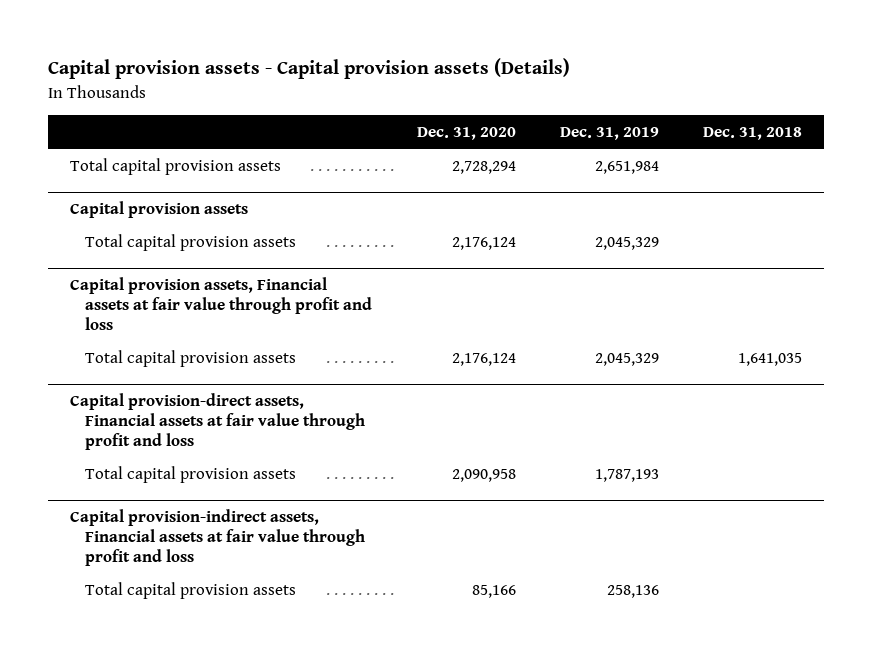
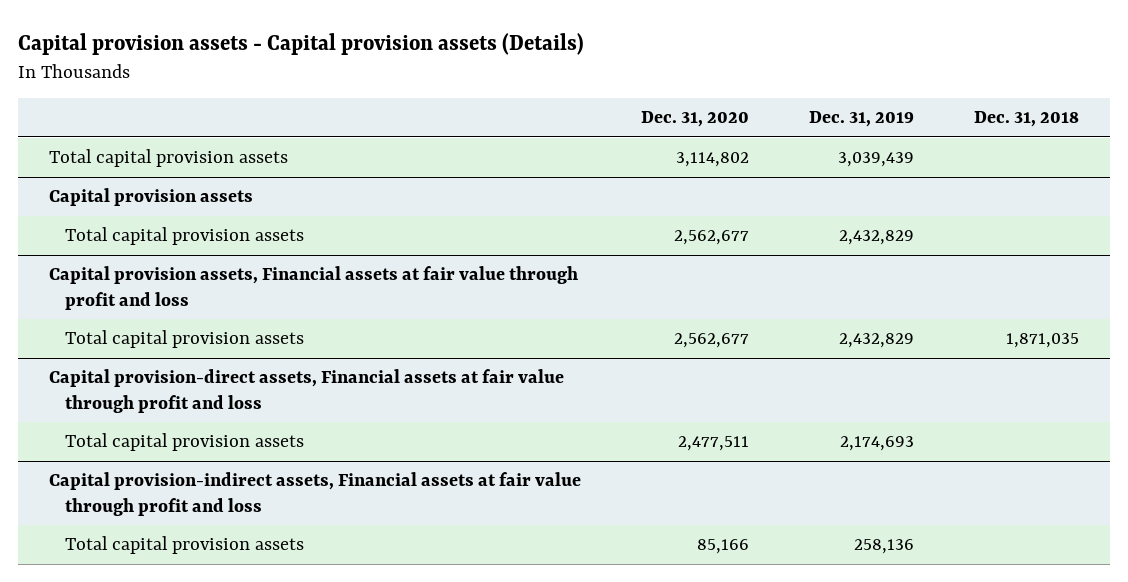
- Total capital provision assets | 2,728,294 | 2,651,984 |
+ Total capital provision assets | 3,114,802 | 3,039,439 |
@ Capital provision assets
- Total capital provision assets | 2,176,124 | 2,045,329 |
+ Total capital provision assets | 2,562,677 | 2,432,829 |
@ Capital provision assets, Financial assets at fair value through profit and loss
- Total capital provision assets | 2,176,124 | 2,045,329 | 1,641,035
+ Total capital provision assets | 2,562,677 | 2,432,829 | 1,871,035
@ Capital provision-direct assets, Financial assets at fair value through profit and loss
- Total capital provision assets | 2,090,958 | 1,787,193 |
+ Total capital provision assets | 2,477,511 | 2,174,693 |

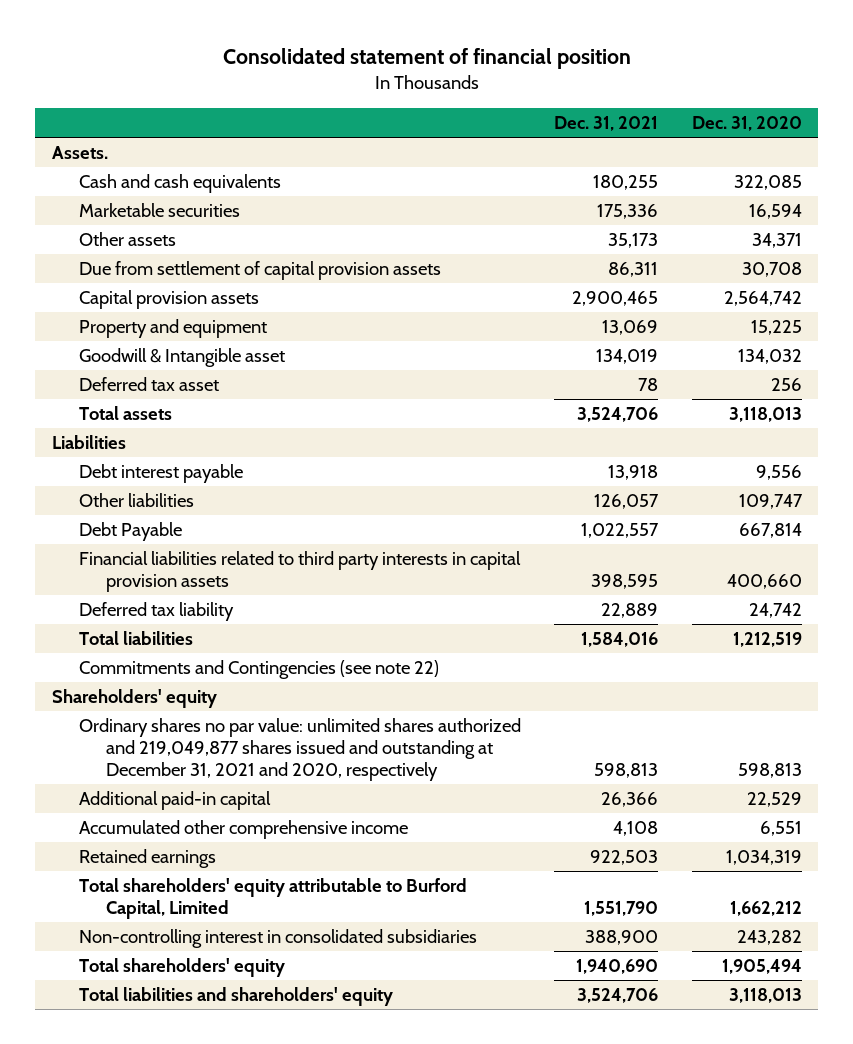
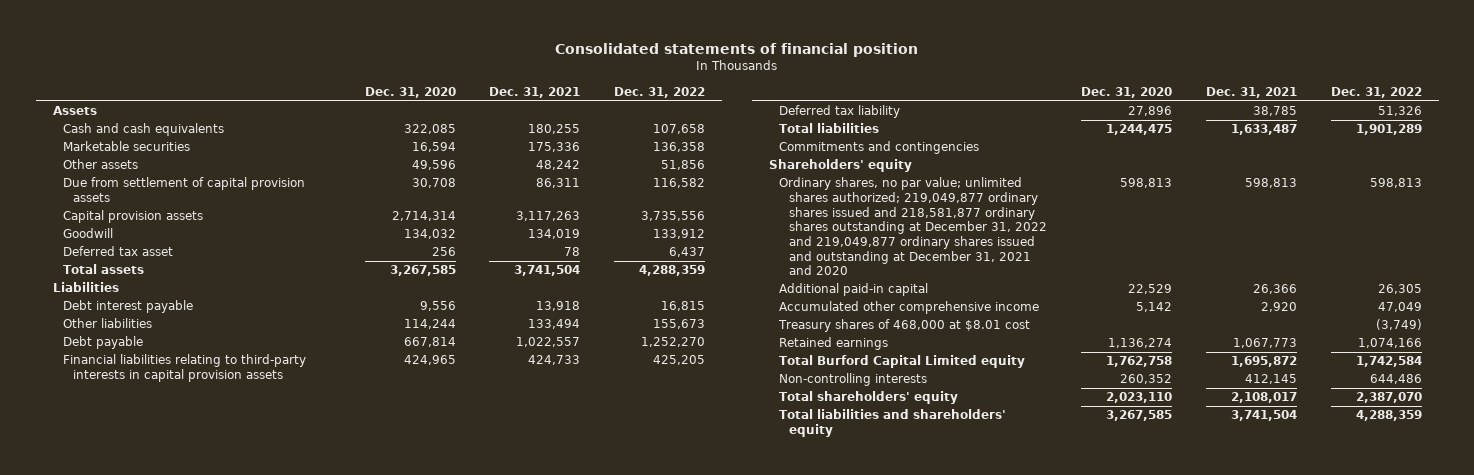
- Consolidated statement of financial position
+ Consolidated statements of financial position
- | Dec. 31, 2021 | Dec. 31, 2020
+ | Dec. 31, 2020 | Dec. 31, 2021 | Dec. 31, 2022
- Assets.
+ Assets
- Other assets | 35,173 | 34,371
+ Other assets | 49,596 | 48,242 | 51,856
- Capital provision assets | 2,900,465 | 2,564,742
- Property and equipment | 13,069 | 15,225
- Goodwill & Intangible asset | 134,019 | 134,032
+ Capital provision assets | 2,714,314 | 3,117,263 | 3,735,556
+ Goodwill | 134,032 | 134,019 | 133,912
- Total assets | 3,524,706 | 3,118,013
+ Total assets | 3,267,585 | 3,741,504 | 4,288,359
- Other liabilities | 126,057 | 109,747
- Debt Payable | 1,022,557 | 667,814
- Financial liabilities related to third party interests in capital provision assets | 398,595 | 400,660
- Deferred tax liability | 22,889 | 24,742
- Total liabilities | 1,584,016 | 1,212,519
- Commitments and Contingencies (see note 22)
+ Other liabilities | 114,244 | 133,494 | 155,673
+ Debt payable | 667,814 | 1,022,557 | 1,252,270
+ Financial liabilities relating to third-party interests in capital provision assets | 424,965 | 424,733 | 425,205
+ Deferred tax liability | 27,896 | 38,785 | 51,326
+ Total liabilities | 1,244,475 | 1,633,487 | 1,901,289
+ Commitments and contingencies
- Ordinary shares no par value: unlimited shares authorized and 219,049,877 shares issued and outstanding at December 31, 2021 and 2020, respectively | 598,813 | 598,813
+ Ordinary shares, no par value; unlimited shares authorized; 219,049,877 ordinary shares issued and 218,581,877 ordinary shares outstanding at December 31, 2022 and 219,049,877 ordinary shares issued and outstanding at December 31, 2021 and 2020 | 598,813 | 598,813 | 598,813
- Accumulated other comprehensive income | 4,108 | 6,551
- Retained earnings | 922,503 | 1,034,319
- Total shareholders' equity attributable to Burford Capital, Limited | 1,551,790 | 1,662,212
- Non-controlling interest in consolidated subsidiaries | 388,900 | 243,282
- Total shareholders' equity | 1,940,690 | 1,905,494
- Total liabilities and shareholders' equity | 3,524,706 | 3,118,013
+ Accumulated other comprehensive income | 5,142 | 2,920 | 47,049
+ Treasury shares of 468,000 at $8.01 cost | | | (3,749)
+ Retained earnings | 1,136,274 | 1,067,773 | 1,074,166
+ Total Burford Capital Limited equity | 1,762,758 | 1,695,872 | 1,742,584
+ Non-controlling interests | 260,352 | 412,145 | 644,486
+ Total shareholders' equity | 2,023,110 | 2,108,017 | 2,387,070
+ Total liabilities and shareholders' equity | 3,267,585 | 3,741,504 | 4,288,359

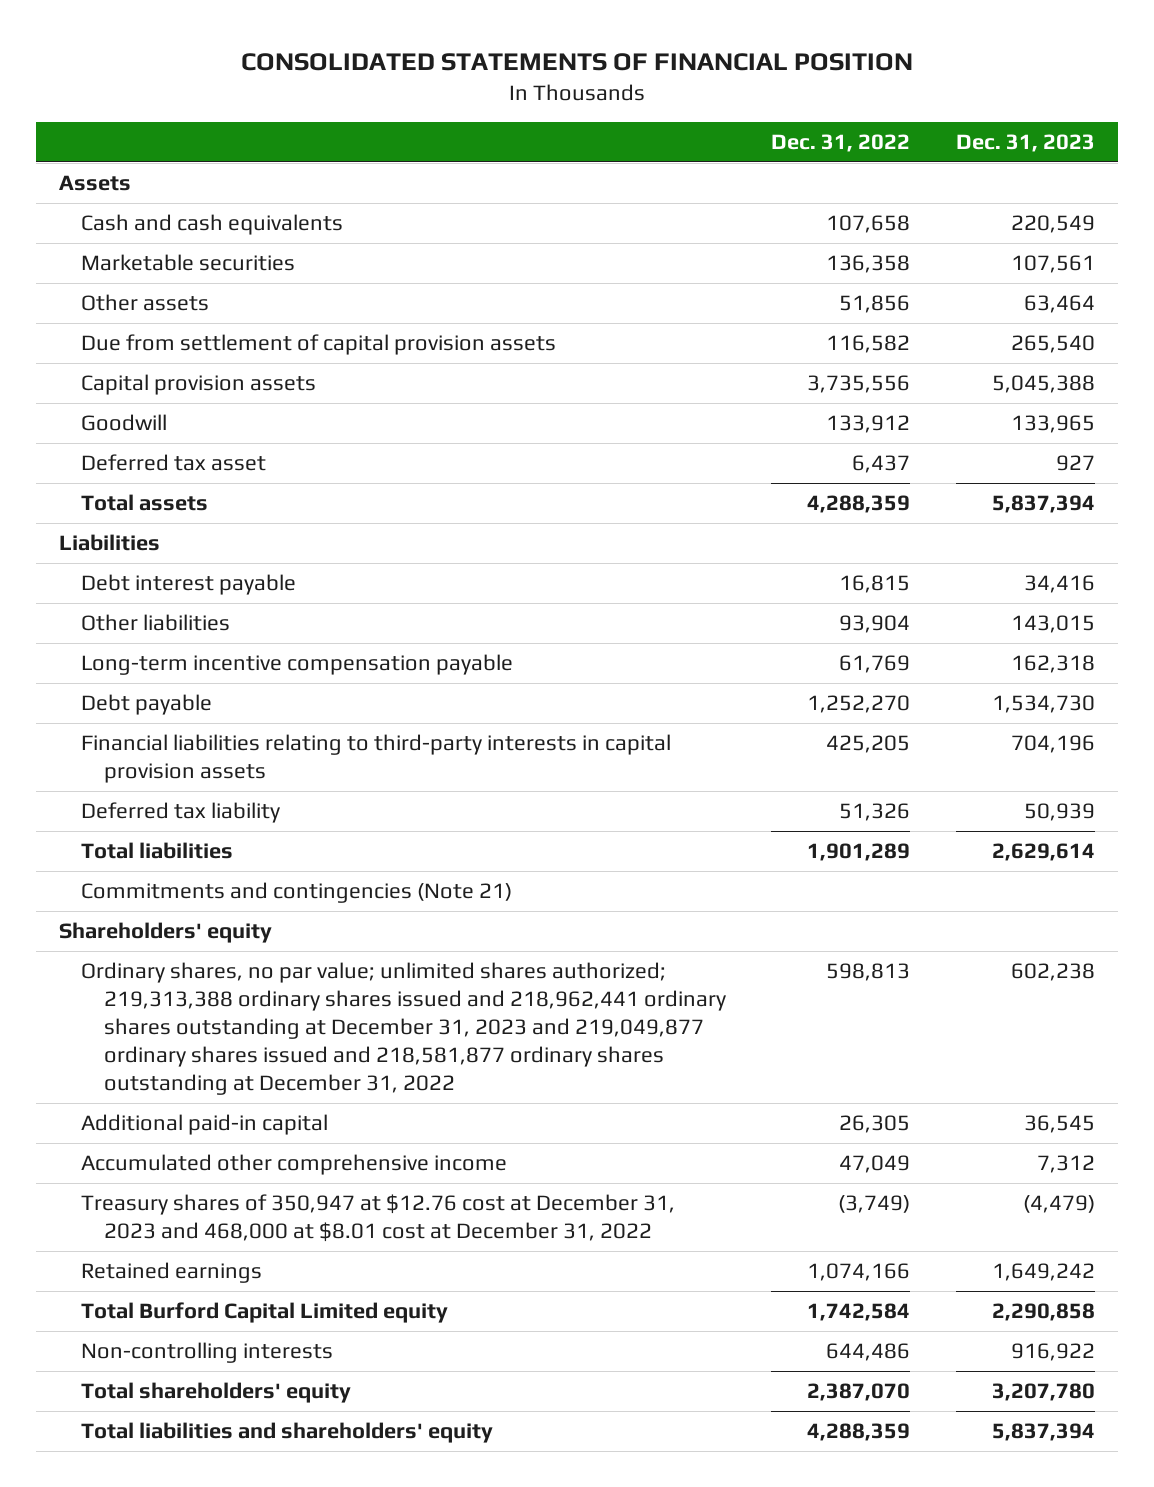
- Consolidated statements of financial position
+ CONSOLIDATED STATEMENTS OF FINANCIAL POSITION
- | Dec. 31, 2020 | Dec. 31, 2021 | Dec. 31, 2022
+ | Dec. 31, 2022 | Dec. 31, 2023
- Other liabilities | 114,244 | 133,494 | 155,673
+ Other liabilities | 93,904 | 143,015
+ Long-term incentive compensation payable | 61,769 | 162,318
- Commitments and contingencies
+ Commitments and contingencies (Note 21)
- Ordinary shares, no par value; unlimited shares authorized; 219,049,877 ordinary shares issued and 218,581,877 ordinary shares outstanding at December 31, 2022 and 219,049,877 ordinary shares issued and outstanding at December 31, 2021 and 2020 | 598,813 | 598,813 | 598,813
+ Ordinary shares, no par value; unlimited shares authorized; 219,313,388 ordinary shares issued and 218,962,441 ordinary shares outstanding at December 31, 2023 and 219,049,877 ordinary shares issued and 218,581,877 ordinary shares outstanding at December 31, 2022 | 598,813 | 602,238
- Treasury shares of 468,000 at $8.01 cost | | | (3,749)
+ Treasury shares of 350,947 at $12.76 cost at December 31, 2023 and 468,000 at $8.01 cost at December 31, 2022 | (3,749) | (4,479)

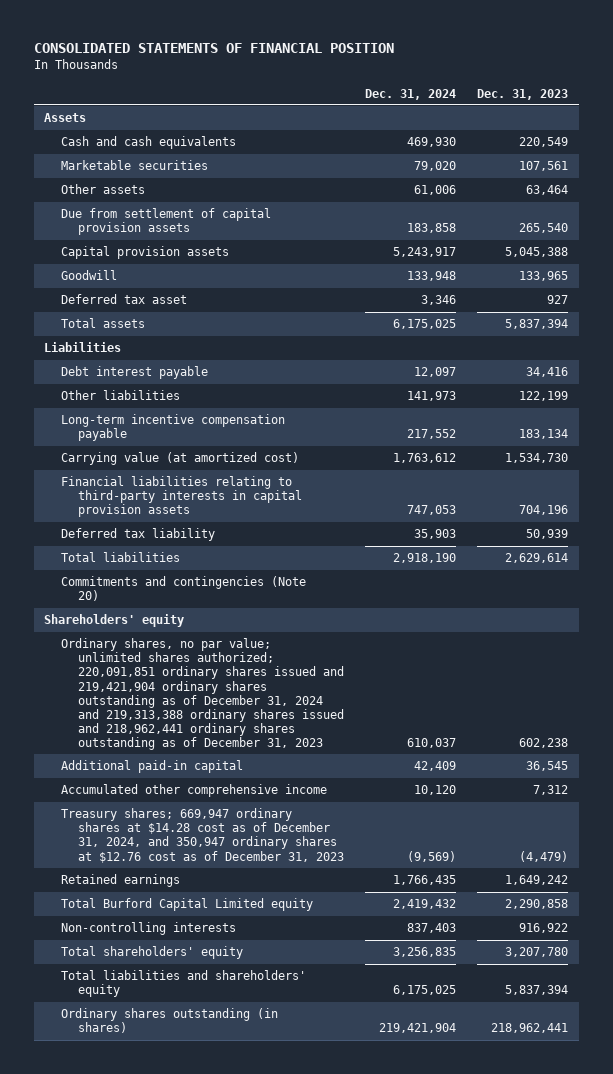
- | Dec. 31, 2022 | Dec. 31, 2023
+ | Dec. 31, 2024 | Dec. 31, 2023
- Other liabilities | 93,904 | 143,015
- Long-term incentive compensation payable | 61,769 | 162,318
- Debt payable | 1,252,270 | 1,534,730
+ Other liabilities | 141,973 | 122,199
+ Long-term incentive compensation payable | 217,552 | 183,134
+ Carrying value (at amortized cost) | 1,763,612 | 1,534,730
- Commitments and contingencies (Note 21)
+ Commitments and contingencies (Note 20)
- Ordinary shares, no par value; unlimited shares authorized; 219,313,388 ordinary shares issued and 218,962,441 ordinary shares outstanding at December 31, 2023 and 219,049,877 ordinary shares issued and 218,581,877 ordinary shares outstanding at December 31, 2022 | 598,813 | 602,238
+ Ordinary shares, no par value; unlimited shares authorized; 220,091,851 ordinary shares issued and 219,421,904 ordinary shares outstanding as of December 31, 2024 and 219,313,388 ordinary shares issued and 218,962,441 ordinary shares outstanding as of December 31, 2023 | 610,037 | 602,238
- Treasury shares of 350,947 at $12.76 cost at December 31, 2023 and 468,000 at $8.01 cost at December 31, 2022 | (3,749) | (4,479)
+ Treasury shares; 669,947 ordinary shares at $14.28 cost as of December 31, 2024, and 350,947 ordinary shares at $12.76 cost as of December 31, 2023 | (9,569) | (4,479)
+ Ordinary shares outstanding (in shares) | 219,421,904 | 218,962,441

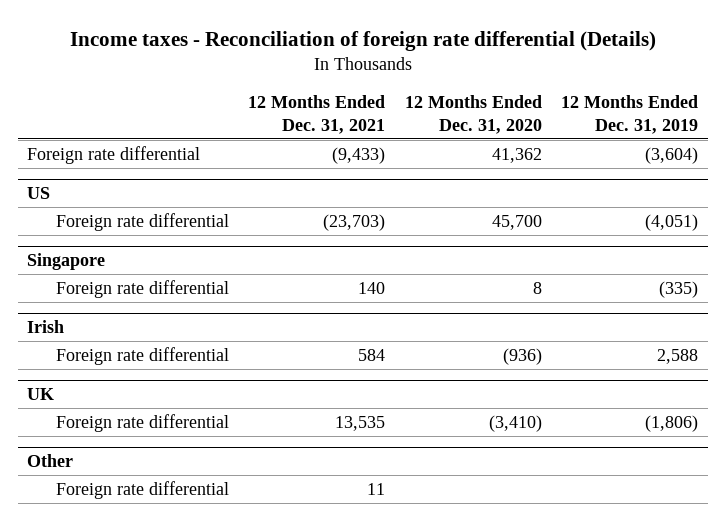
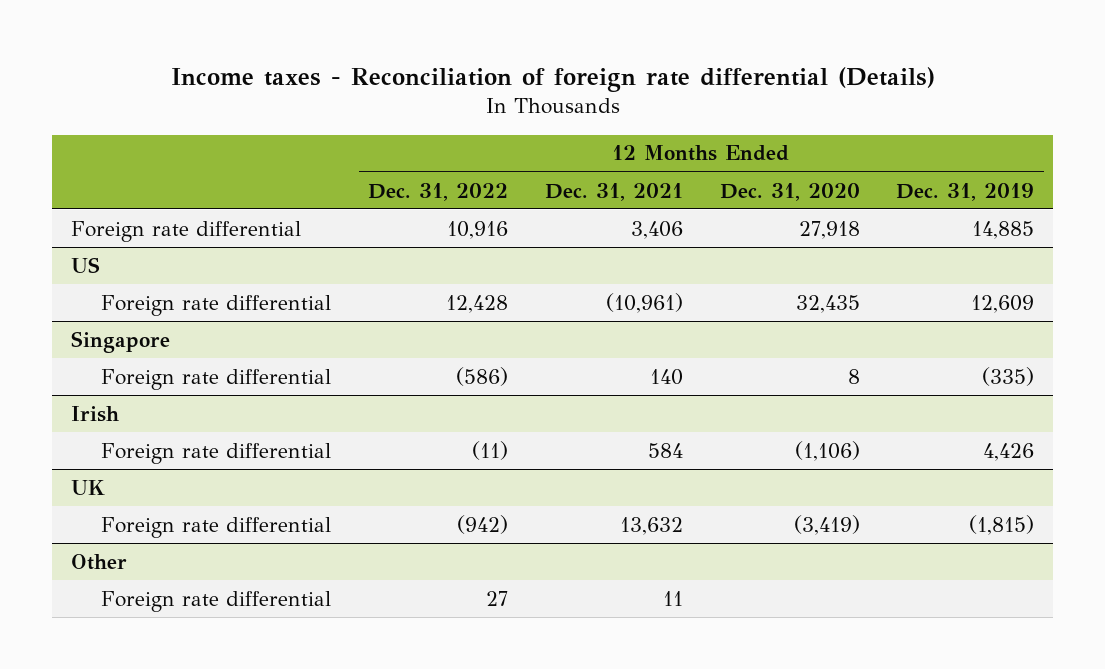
- | 12 Months Ended Dec. 31, 2021 | 12 Months Ended Dec. 31, 2020 | 12 Months Ended Dec. 31, 2019
+ | 12 Months Ended Dec. 31, 2022 | 12 Months Ended Dec. 31, 2021 | 12 Months Ended Dec. 31, 2020 | 12 Months Ended Dec. 31, 2019
- Foreign rate differential | (9,433) | 41,362 | (3,604)
+ Foreign rate differential | 10,916 | 3,406 | 27,918 | 14,885
@ US
- Foreign rate differential | (23,703) | 45,700 | (4,051)
+ Foreign rate differential | 12,428 | (10,961) | 32,435 | 12,609
@ Irish
- Foreign rate differential | 584 | (936) | 2,588
+ Foreign rate differential | (11) | 584 | (1,106) | 4,426
@ UK
- Foreign rate differential | 13,535 | (3,410) | (1,806)
+ Foreign rate differential | (942) | 13,632 | (3,419) | (1,815)

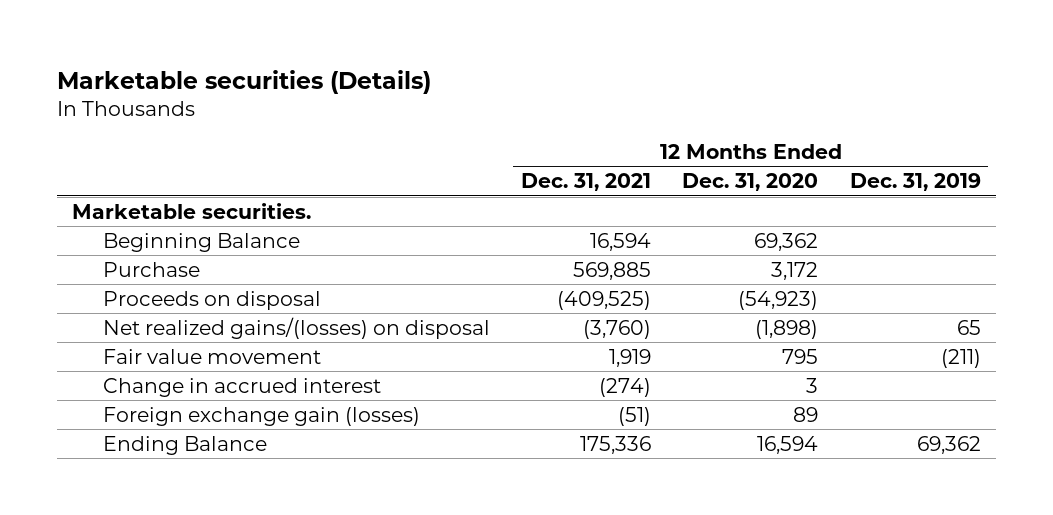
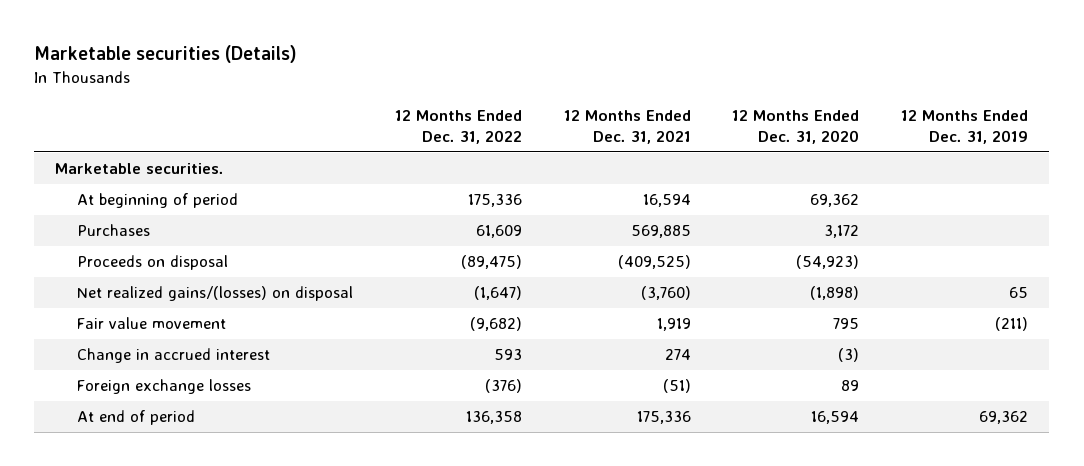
- | 12 Months Ended Dec. 31, 2021 | 12 Months Ended Dec. 31, 2020 | 12 Months Ended Dec. 31, 2019
+ | 12 Months Ended Dec. 31, 2022 | 12 Months Ended Dec. 31, 2021 | 12 Months Ended Dec. 31, 2020 | 12 Months Ended Dec. 31, 2019
- Beginning Balance | 16,594 | 69,362 |
- Purchase | 569,885 | 3,172 |
+ At beginning of period | 175,336 | 16,594 | 69,362 |
+ Purchases | 61,609 | 569,885 | 3,172 |
- Change in accrued interest | (274) | 3 |
- Foreign exchange gain (losses) | (51) | 89 |
- Ending Balance | 175,336 | 16,594 | 69,362
+ Change in accrued interest | 593 | 274 | (3) |
+ Foreign exchange losses | (376) | (51) | 89 |
+ At end of period | 136,358 | 175,336 | 16,594 | 69,362

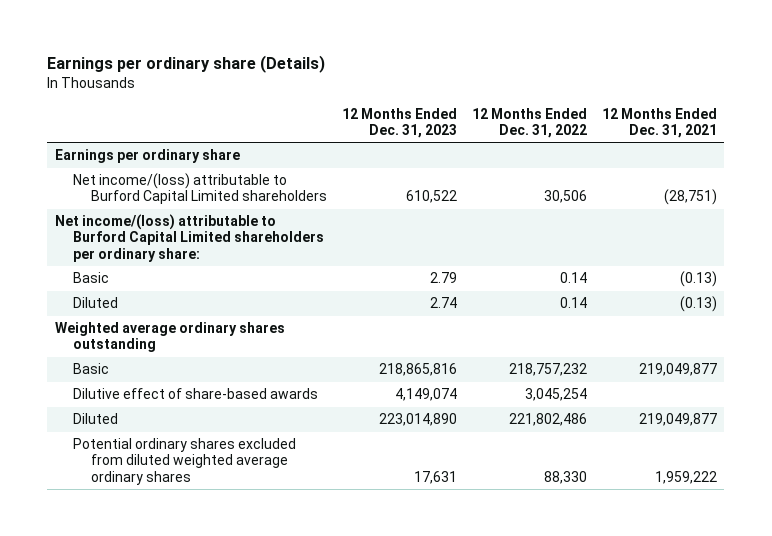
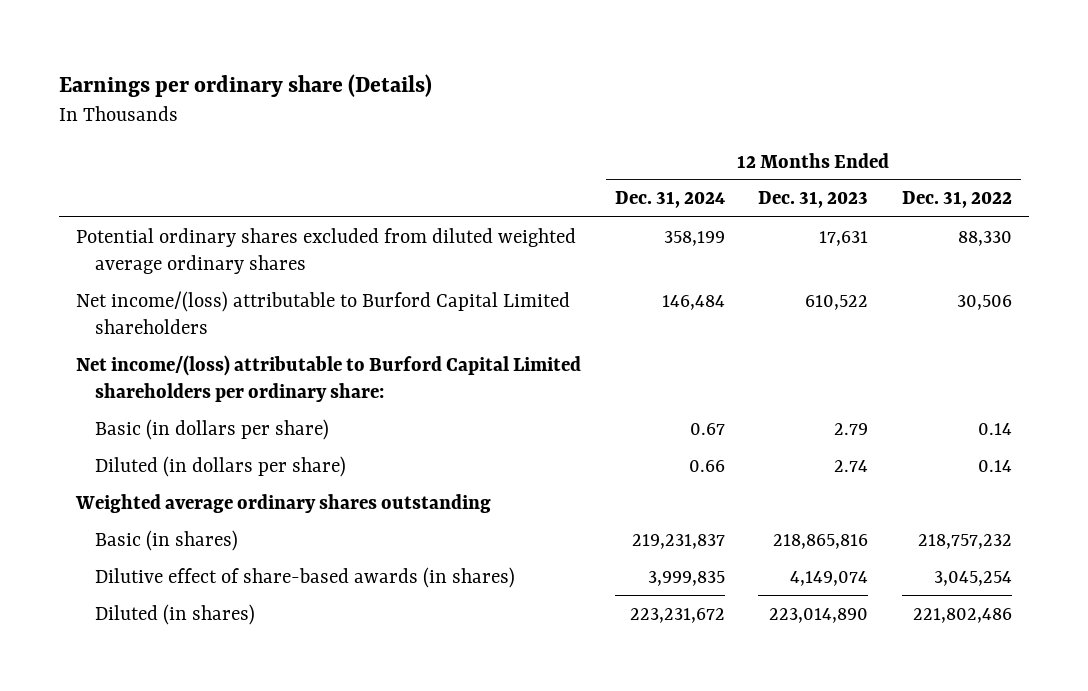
- | 12 Months Ended Dec. 31, 2023 | 12 Months Ended Dec. 31, 2022 | 12 Months Ended Dec. 31, 2021
+ | 12 Months Ended Dec. 31, 2024 | 12 Months Ended Dec. 31, 2023 | 12 Months Ended Dec. 31, 2022
- Earnings per ordinary share
moved up: Potential ordinary shares excluded from diluted weighted average ordinary shares | 358,199 | 17,631 | 88,330
- Basic | 2.79 | 0.14 | (0.13)
- Diluted | 2.74 | 0.14 | (0.13)
+ Basic (in dollars per share) | 0.67 | 2.79 | 0.14
+ Diluted (in dollars per share) | 0.66 | 2.74 | 0.14
- Basic | 218,865,816 | 218,757,232 | 219,049,877
- Dilutive effect of share-based awards | 4,149,074 | 3,045,254 |
- Diluted | 223,014,890 | 221,802,486 | 219,049,877
+ Basic (in shares) | 219,231,837 | 218,865,816 | 218,757,232
+ Dilutive effect of share-based awards (in shares) | 3,999,835 | 4,149,074 | 3,045,254
+ Diluted (in shares) | 223,231,672 | 223,014,890 | 221,802,486

